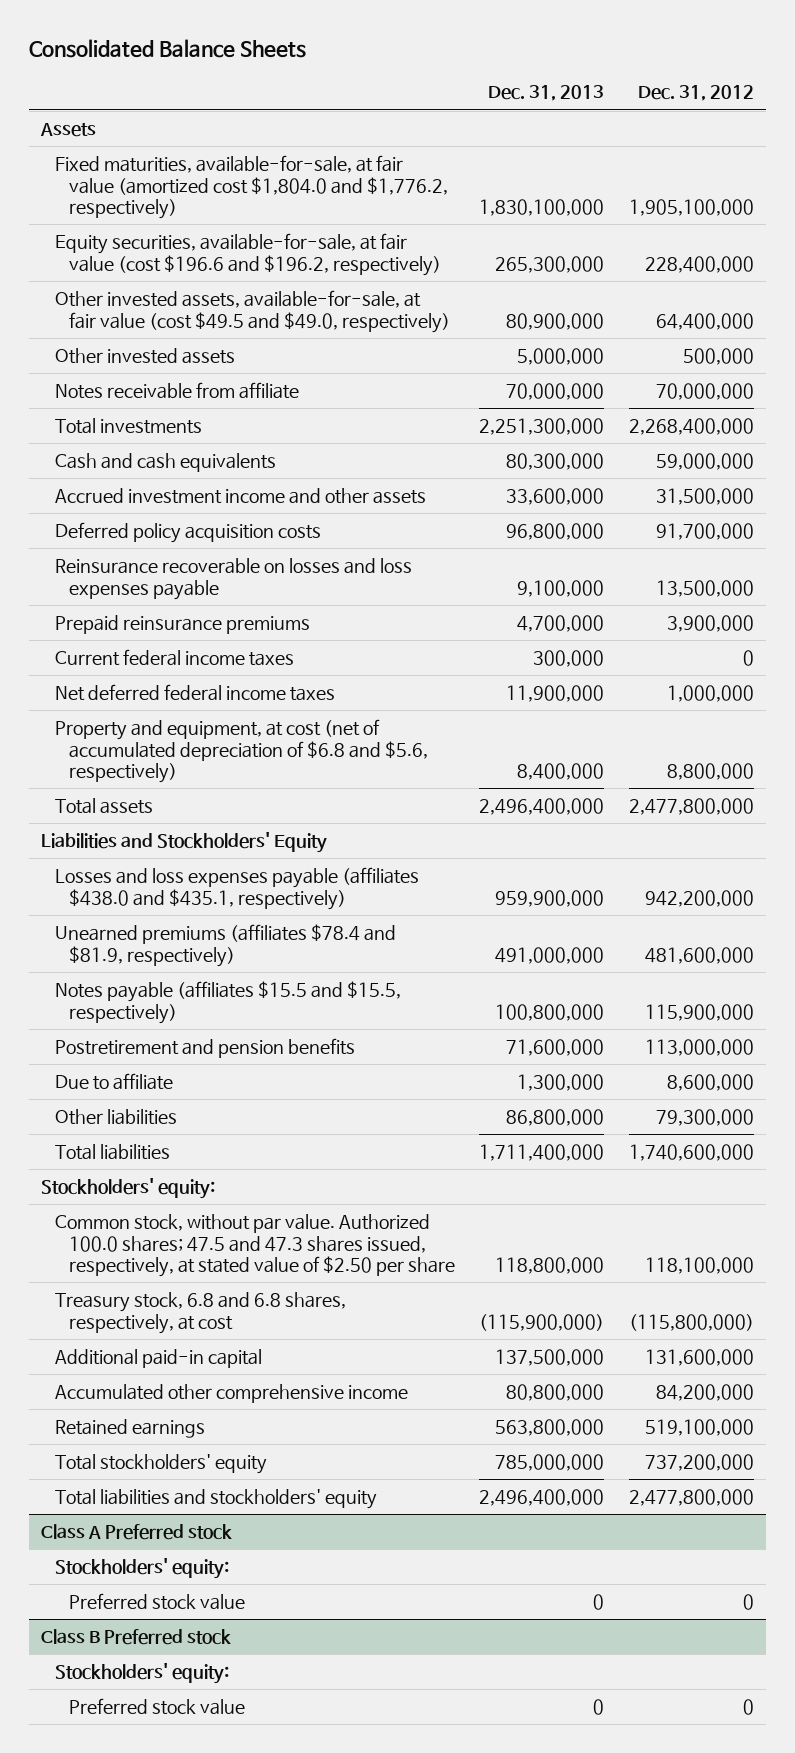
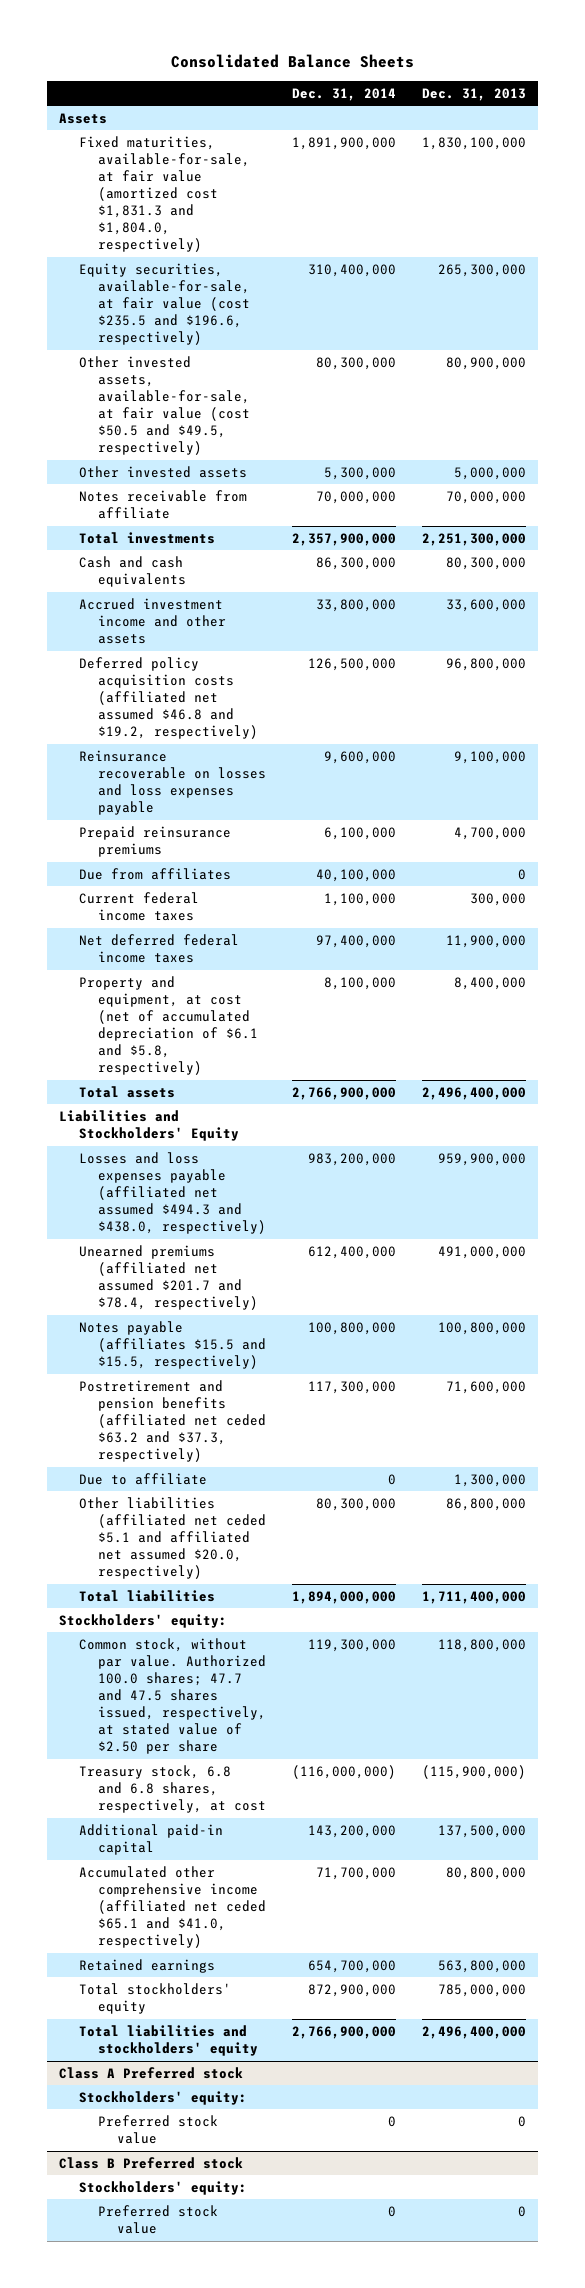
- | Dec. 31, 2013 | Dec. 31, 2012
+ | Dec. 31, 2014 | Dec. 31, 2013
- Fixed maturities, available-for-sale, at fair value (amortized cost $1,804.0 and $1,776.2, respectively) | 1,830,100,000 | 1,905,100,000
- Equity securities, available-for-sale, at fair value (cost $196.6 and $196.2, respectively) | 265,300,000 | 228,400,000
- Other invested assets, available-for-sale, at fair value (cost $49.5 and $49.0, respectively) | 80,900,000 | 64,400,000
+ Fixed maturities, available-for-sale, at fair value (amortized cost $1,831.3 and $1,804.0, respectively) | 1,891,900,000 | 1,830,100,000
+ Equity securities, available-for-sale, at fair value (cost $235.5 and $196.6, respectively) | 310,400,000 | 265,300,000
+ Other invested assets, available-for-sale, at fair value (cost $50.5 and $49.5, respectively) | 80,300,000 | 80,900,000
- Deferred policy acquisition costs | 96,800,000 | 91,700,000
+ Deferred policy acquisition costs (affiliated net assumed $46.8 and $19.2, respectively) | 126,500,000 | 96,800,000
+ Due from affiliates | 40,100,000 | 0
- Property and equipment, at cost (net of accumulated depreciation of $6.8 and $5.6, respectively) | 8,400,000 | 8,800,000
+ Property and equipment, at cost (net of accumulated depreciation of $6.1 and $5.8, respectively) | 8,100,000 | 8,400,000
- Losses and loss expenses payable (affiliates $438.0 and $435.1, respectively) | 959,900,000 | 942,200,000
- Unearned premiums (affiliates $78.4 and $81.9, respectively) | 491,000,000 | 481,600,000
+ Losses and loss expenses payable (affiliated net assumed $494.3 and $438.0, respectively) | 983,200,000 | 959,900,000
+ Unearned premiums (affiliated net assumed $201.7 and $78.4, respectively) | 612,400,000 | 491,000,000
- Postretirement and pension benefits | 71,600,000 | 113,000,000
+ Postretirement and pension benefits (affiliated net ceded $63.2 and $37.3, respectively) | 117,300,000 | 71,600,000
- Other liabilities | 86,800,000 | 79,300,000
+ Other liabilities (affiliated net ceded $5.1 and affiliated net assumed $20.0, respectively) | 80,300,000 | 86,800,000
- Common stock, without par value. Authorized 100.0 shares; 47.5 and 47.3 shares issued, respectively, at stated value of $2.50 per share | 118,800,000 | 118,100,000
+ Common stock, without par value. Authorized 100.0 shares; 47.7 and 47.5 shares issued, respectively, at stated value of $2.50 per share | 119,300,000 | 118,800,000
- Accumulated other comprehensive income | 80,800,000 | 84,200,000
+ Accumulated other comprehensive income (affiliated net ceded $65.1 and $41.0, respectively) | 71,700,000 | 80,800,000

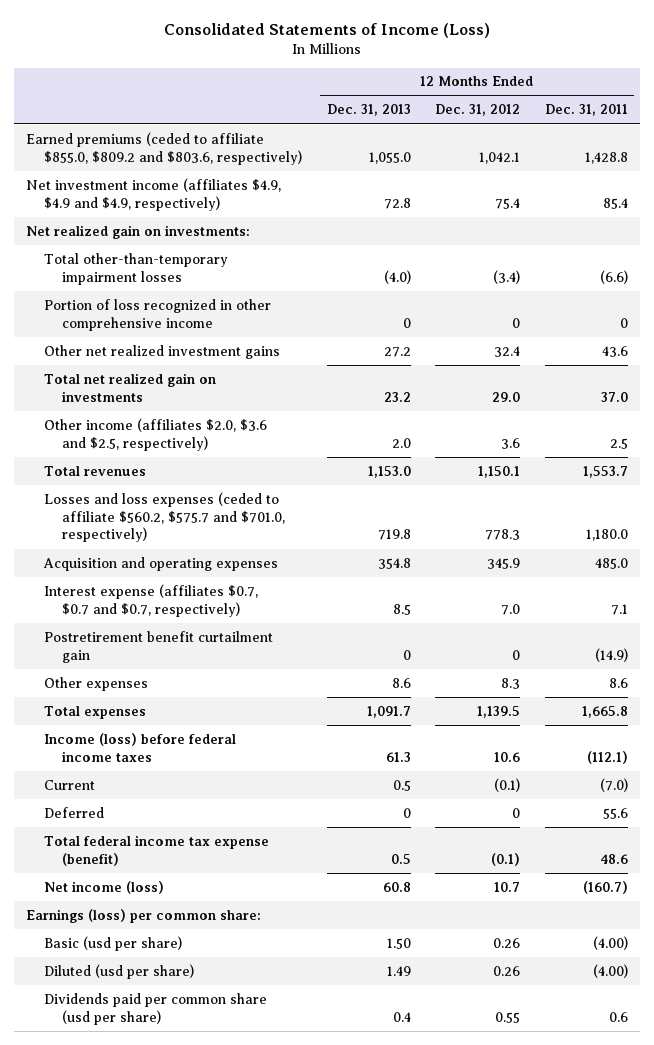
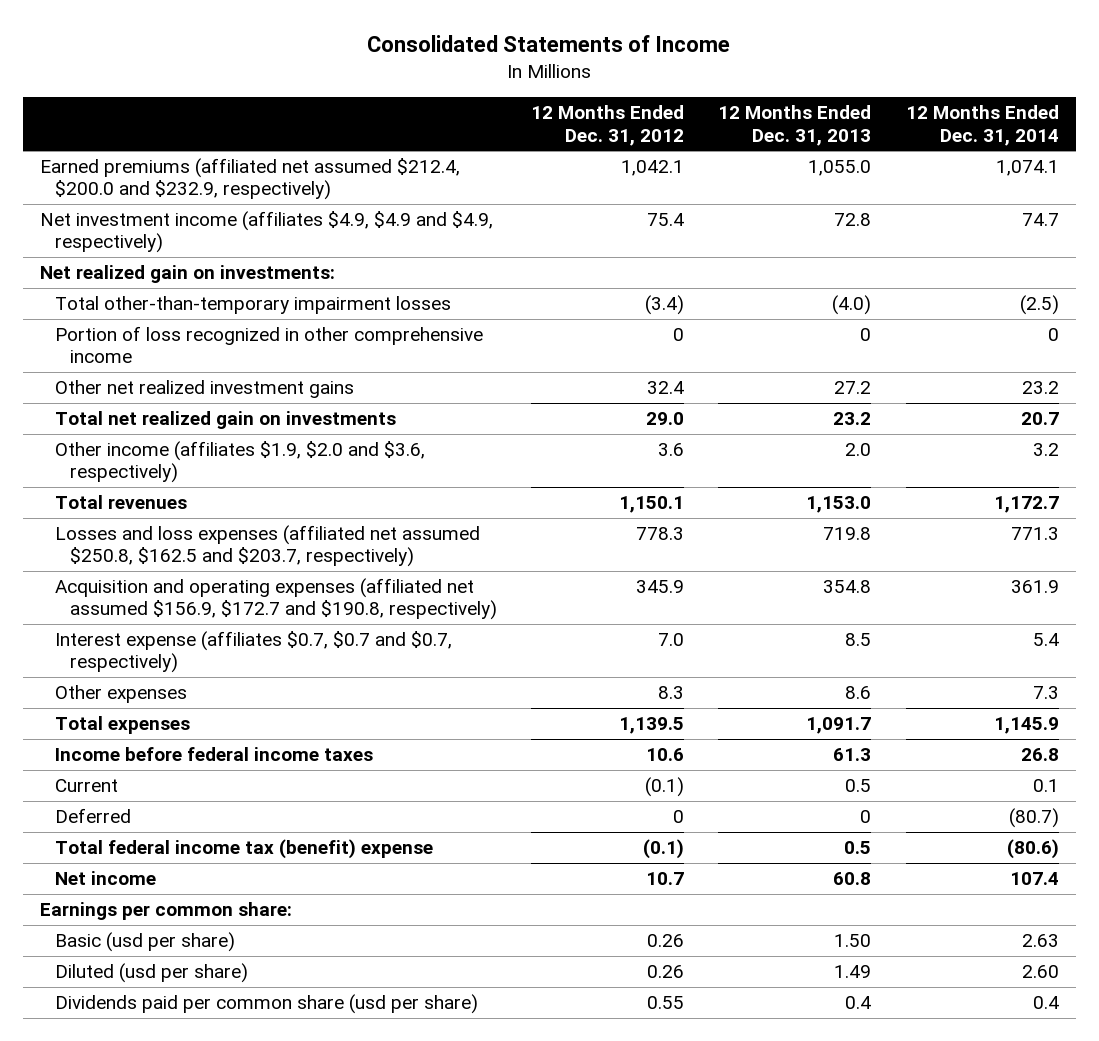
- Consolidated Statements of Income (Loss)
+ Consolidated Statements of Income
- | 12 Months Ended Dec. 31, 2013 | 12 Months Ended Dec. 31, 2012 | 12 Months Ended Dec. 31, 2011
+ | 12 Months Ended Dec. 31, 2012 | 12 Months Ended Dec. 31, 2013 | 12 Months Ended Dec. 31, 2014
- Earned premiums (ceded to affiliate $855.0, $809.2 and $803.6, respectively) | 1,055.0 | 1,042.1 | 1,428.8
+ Earned premiums (affiliated net assumed $212.4, $200.0 and $232.9, respectively) | 1,042.1 | 1,055.0 | 1,074.1
- Other income (affiliates $2.0, $3.6 and $2.5, respectively) | 2.0 | 3.6 | 2.5
+ Other income (affiliates $1.9, $2.0 and $3.6, respectively) | 3.6 | 2.0 | 3.2
- Losses and loss expenses (ceded to affiliate $560.2, $575.7 and $701.0, respectively) | 719.8 | 778.3 | 1,180.0
- Acquisition and operating expenses | 354.8 | 345.9 | 485.0
+ Losses and loss expenses (affiliated net assumed $250.8, $162.5 and $203.7, respectively) | 778.3 | 719.8 | 771.3
+ Acquisition and operating expenses (affiliated net assumed $156.9, $172.7 and $190.8, respectively) | 345.9 | 354.8 | 361.9
- Postretirement benefit curtailment gain | 0 | 0 | (14.9)
- Income (loss) before federal income taxes | 61.3 | 10.6 | (112.1)
+ Income before federal income taxes | 10.6 | 61.3 | 26.8
- Total federal income tax expense (benefit) | 0.5 | (0.1) | 48.6
- Net income (loss) | 60.8 | 10.7 | (160.7)
- Earnings (loss) per common share:
+ Total federal income tax (benefit) expense | (0.1) | 0.5 | (80.6)
+ Net income | 10.7 | 60.8 | 107.4
+ Earnings per common share:

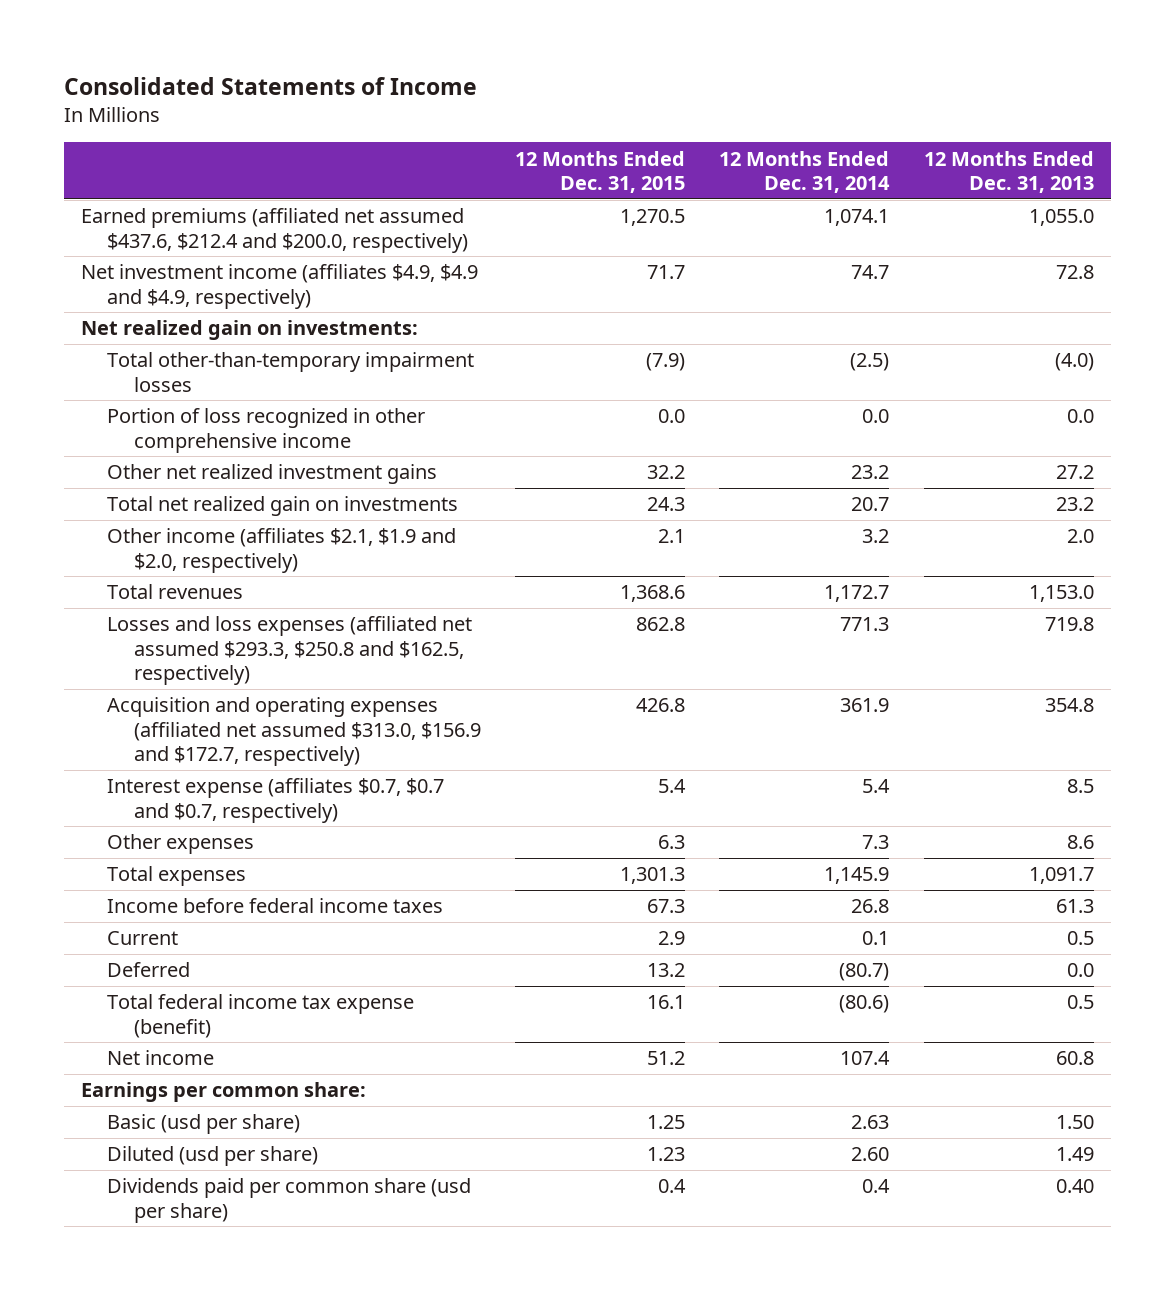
- | 12 Months Ended Dec. 31, 2012 | 12 Months Ended Dec. 31, 2013 | 12 Months Ended Dec. 31, 2014
+ | 12 Months Ended Dec. 31, 2015 | 12 Months Ended Dec. 31, 2014 | 12 Months Ended Dec. 31, 2013
- Earned premiums (affiliated net assumed $212.4, $200.0 and $232.9, respectively) | 1,042.1 | 1,055.0 | 1,074.1
+ Earned premiums (affiliated net assumed $437.6, $212.4 and $200.0, respectively) | 1,270.5 | 1,074.1 | 1,055.0
- Portion of loss recognized in other comprehensive income | 0 | 0 | 0
+ Portion of loss recognized in other comprehensive income | 0.0 | 0.0 | 0.0
- Other income (affiliates $1.9, $2.0 and $3.6, respectively) | 3.6 | 2.0 | 3.2
+ Other income (affiliates $2.1, $1.9 and $2.0, respectively) | 2.1 | 3.2 | 2.0
- Losses and loss expenses (affiliated net assumed $250.8, $162.5 and $203.7, respectively) | 778.3 | 719.8 | 771.3
- Acquisition and operating expenses (affiliated net assumed $156.9, $172.7 and $190.8, respectively) | 345.9 | 354.8 | 361.9
+ Losses and loss expenses (affiliated net assumed $293.3, $250.8 and $162.5, respectively) | 862.8 | 771.3 | 719.8
+ Acquisition and operating expenses (affiliated net assumed $313.0, $156.9 and $172.7, respectively) | 426.8 | 361.9 | 354.8
- Deferred | 0 | 0 | (80.7)
- Total federal income tax (benefit) expense | (0.1) | 0.5 | (80.6)
+ Deferred | 13.2 | (80.7) | 0.0
+ Total federal income tax expense (benefit) | 16.1 | (80.6) | 0.5
- Dividends paid per common share (usd per share) | 0.55 | 0.4 | 0.4
+ Dividends paid per common share (usd per share) | 0.4 | 0.4 | 0.40

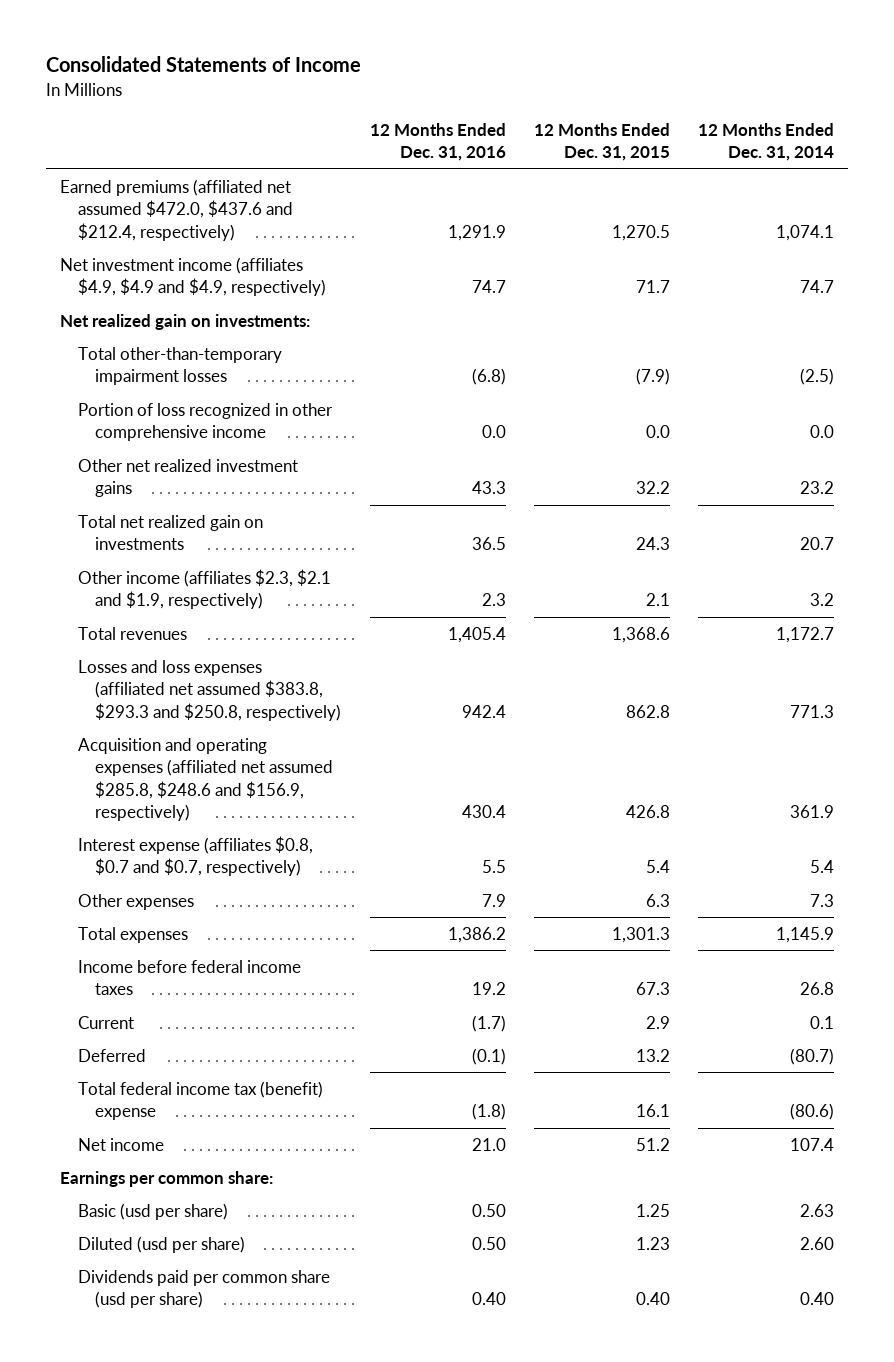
- | 12 Months Ended Dec. 31, 2015 | 12 Months Ended Dec. 31, 2014 | 12 Months Ended Dec. 31, 2013
+ | 12 Months Ended Dec. 31, 2016 | 12 Months Ended Dec. 31, 2015 | 12 Months Ended Dec. 31, 2014
- Earned premiums (affiliated net assumed $437.6, $212.4 and $200.0, respectively) | 1,270.5 | 1,074.1 | 1,055.0
+ Earned premiums (affiliated net assumed $472.0, $437.6 and $212.4, respectively) | 1,291.9 | 1,270.5 | 1,074.1
- Other income (affiliates $2.1, $1.9 and $2.0, respectively) | 2.1 | 3.2 | 2.0
+ Other income (affiliates $2.3, $2.1 and $1.9, respectively) | 2.3 | 2.1 | 3.2
- Losses and loss expenses (affiliated net assumed $293.3, $250.8 and $162.5, respectively) | 862.8 | 771.3 | 719.8
- Acquisition and operating expenses (affiliated net assumed $313.0, $156.9 and $172.7, respectively) | 426.8 | 361.9 | 354.8
- Interest expense (affiliates $0.7, $0.7 and $0.7, respectively) | 5.4 | 5.4 | 8.5
+ Losses and loss expenses (affiliated net assumed $383.8, $293.3 and $250.8, respectively) | 942.4 | 862.8 | 771.3
+ Acquisition and operating expenses (affiliated net assumed $285.8, $248.6 and $156.9, respectively) | 430.4 | 426.8 | 361.9
+ Interest expense (affiliates $0.8, $0.7 and $0.7, respectively) | 5.5 | 5.4 | 5.4
- Total federal income tax expense (benefit) | 16.1 | (80.6) | 0.5
+ Total federal income tax (benefit) expense | (1.8) | 16.1 | (80.6)
- Dividends paid per common share (usd per share) | 0.4 | 0.4 | 0.40
+ Dividends paid per common share (usd per share) | 0.40 | 0.40 | 0.40

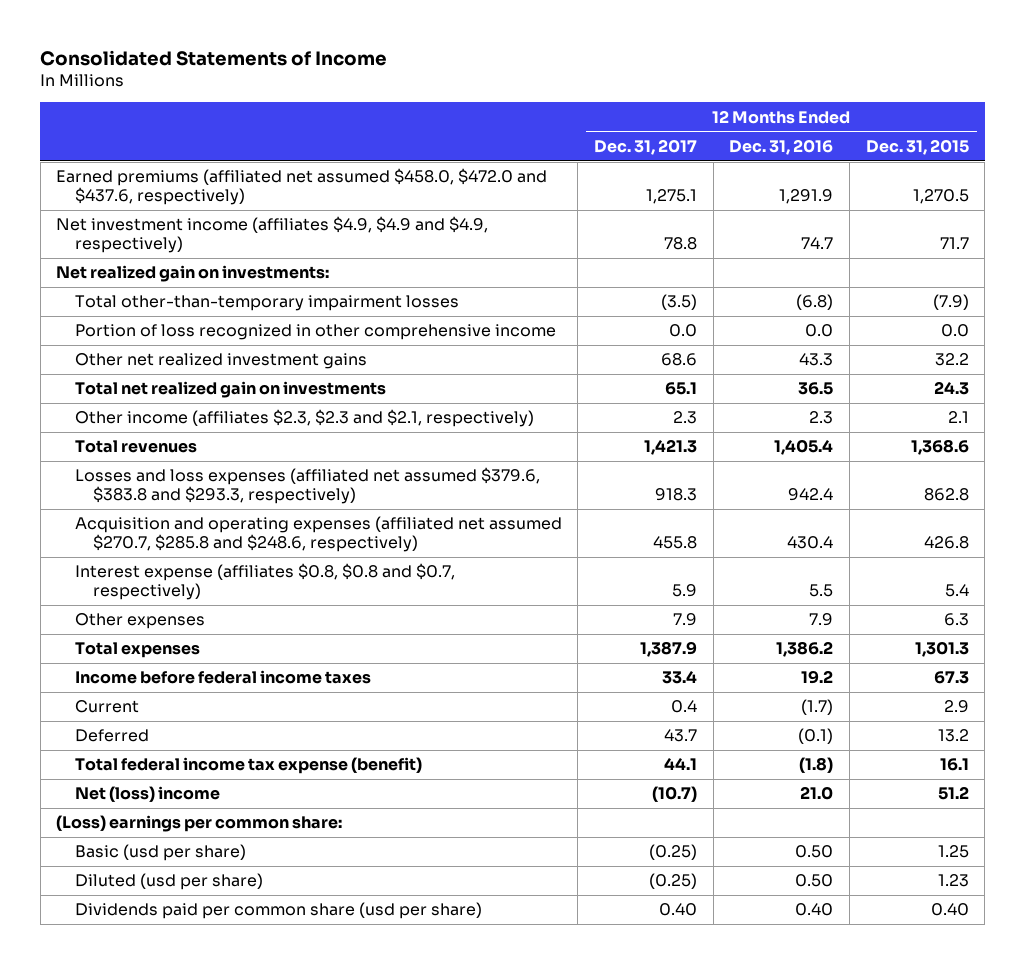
- | 12 Months Ended Dec. 31, 2016 | 12 Months Ended Dec. 31, 2015 | 12 Months Ended Dec. 31, 2014
+ | 12 Months Ended Dec. 31, 2017 | 12 Months Ended Dec. 31, 2016 | 12 Months Ended Dec. 31, 2015
- Earned premiums (affiliated net assumed $472.0, $437.6 and $212.4, respectively) | 1,291.9 | 1,270.5 | 1,074.1
+ Earned premiums (affiliated net assumed $458.0, $472.0 and $437.6, respectively) | 1,275.1 | 1,291.9 | 1,270.5
- Other income (affiliates $2.3, $2.1 and $1.9, respectively) | 2.3 | 2.1 | 3.2
+ Other income (affiliates $2.3, $2.3 and $2.1, respectively) | 2.3 | 2.3 | 2.1
- Losses and loss expenses (affiliated net assumed $383.8, $293.3 and $250.8, respectively) | 942.4 | 862.8 | 771.3
- Acquisition and operating expenses (affiliated net assumed $285.8, $248.6 and $156.9, respectively) | 430.4 | 426.8 | 361.9
- Interest expense (affiliates $0.8, $0.7 and $0.7, respectively) | 5.5 | 5.4 | 5.4
+ Losses and loss expenses (affiliated net assumed $379.6, $383.8 and $293.3, respectively) | 918.3 | 942.4 | 862.8
+ Acquisition and operating expenses (affiliated net assumed $270.7, $285.8 and $248.6, respectively) | 455.8 | 430.4 | 426.8
+ Interest expense (affiliates $0.8, $0.8 and $0.7, respectively) | 5.9 | 5.5 | 5.4
- Total federal income tax (benefit) expense | (1.8) | 16.1 | (80.6)
- Net income | 21.0 | 51.2 | 107.4
- Earnings per common share:
+ Total federal income tax expense (benefit) | 44.1 | (1.8) | 16.1
+ Net (loss) income | (10.7) | 21.0 | 51.2
+ (Loss) earnings per common share:

